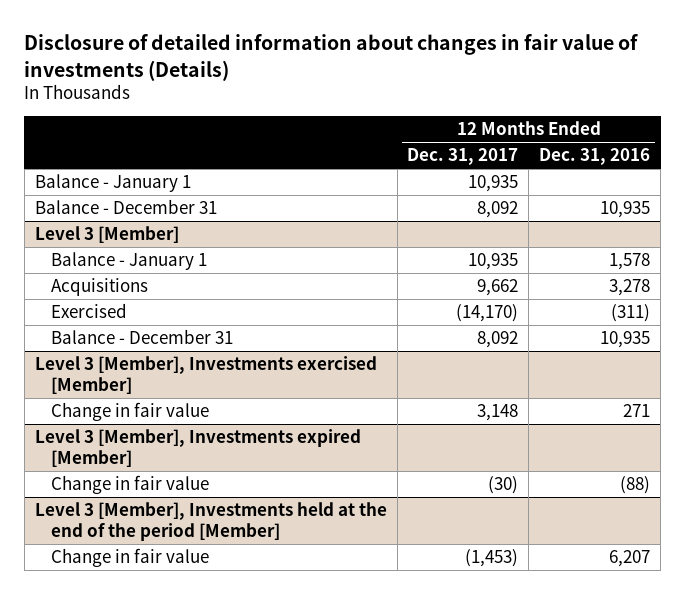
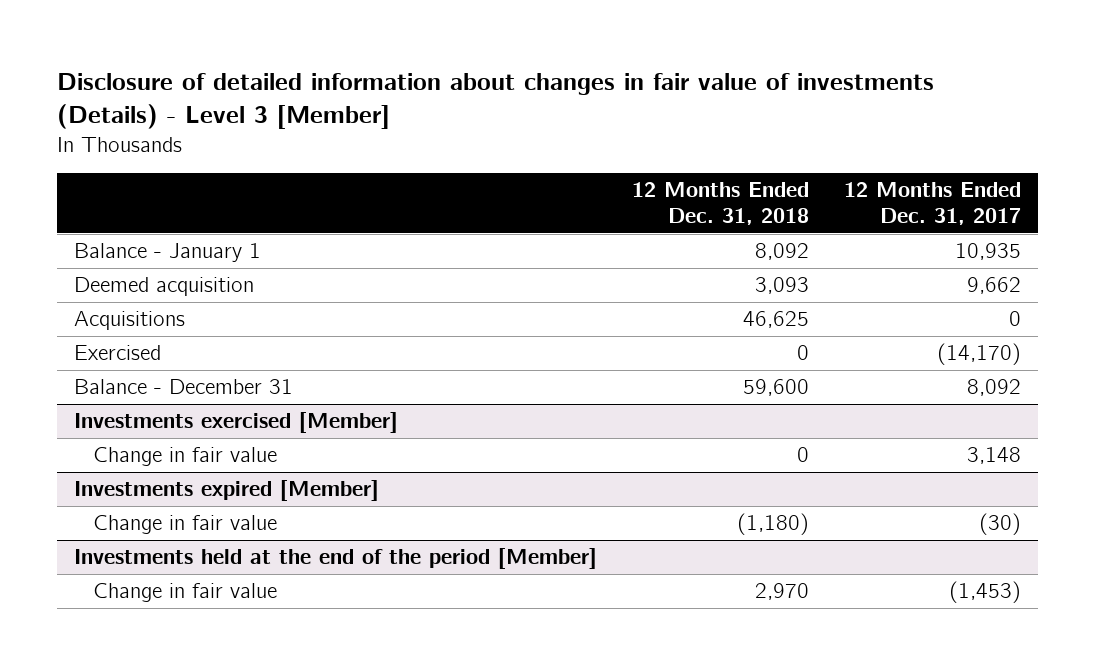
- Disclosure of detailed information about changes in fair value of investments (Details)
+ Disclosure of detailed information about changes in fair value of investments (Details) - Level 3 [Member]
- | 12 Months Ended Dec. 31, 2017 | 12 Months Ended Dec. 31, 2016
+ | 12 Months Ended Dec. 31, 2018 | 12 Months Ended Dec. 31, 2017
- Balance - December 31 | 8,092 | 10,935
- Level 3 [Member]
- Balance - January 1 | 10,935 | 1,578
- Acquisitions | 9,662 | 3,278
+ Deemed acquisition | 3,093 | 9,662
+ Acquisitions | 46,625 | 0
- Level 3 [Member], Investments exercised [Member]
+ Investments exercised [Member]
- Level 3 [Member], Investments expired [Member]
+ Investments expired [Member]
- Level 3 [Member], Investments held at the end of the period [Member]
+ Investments held at the end of the period [Member]

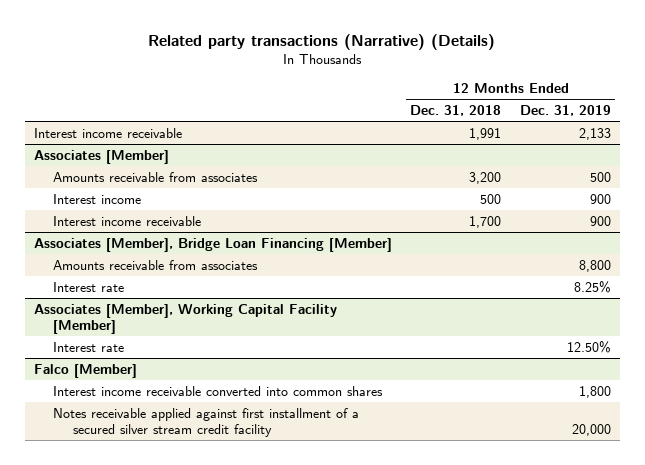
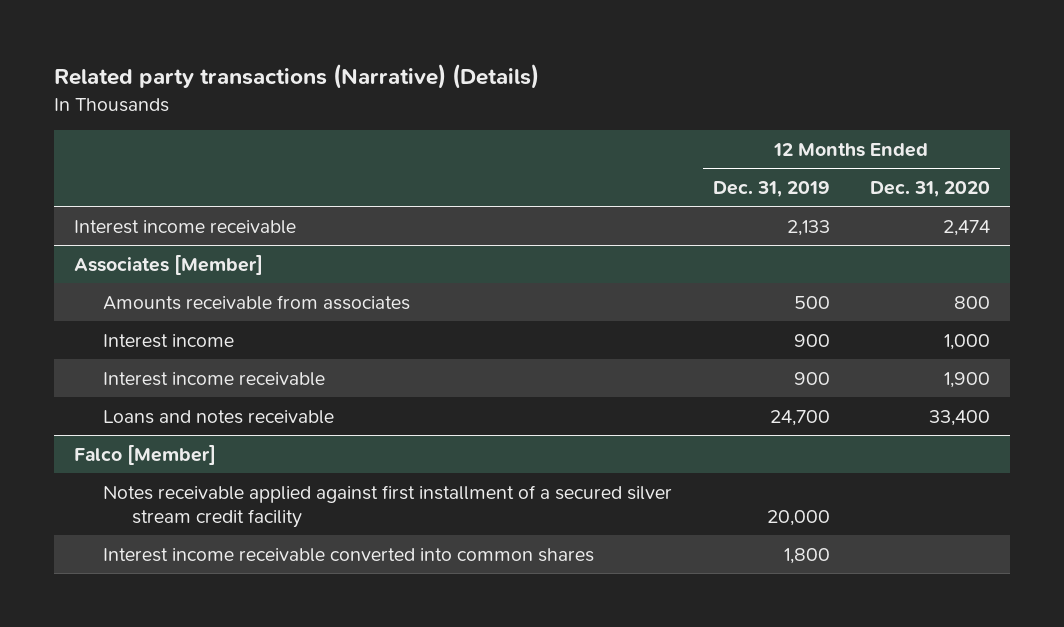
- | 12 Months Ended Dec. 31, 2018 | 12 Months Ended Dec. 31, 2019
+ | 12 Months Ended Dec. 31, 2019 | 12 Months Ended Dec. 31, 2020
- Associates [Member], Bridge Loan Financing [Member]
- Amounts receivable from associates | | 8,800
- Interest rate | | 8.25%
- Associates [Member], Working Capital Facility [Member]
- Interest rate | | 12.50%
@ Associates [Member]
+ Loans and notes receivable | 24,700 | 33,400
@ Falco [Member]
moved down: Interest income receivable converted into common shares | 1,800 |

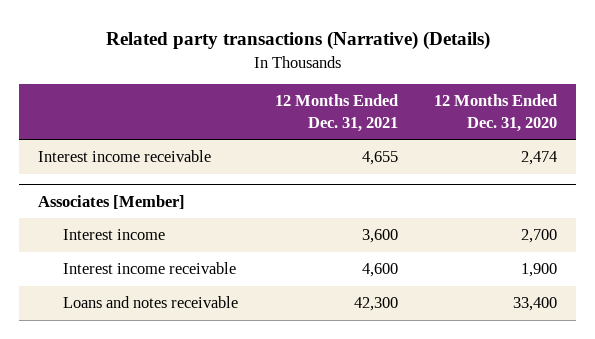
- | 12 Months Ended Dec. 31, 2019 | 12 Months Ended Dec. 31, 2020
+ | 12 Months Ended Dec. 31, 2021 | 12 Months Ended Dec. 31, 2020
@ Associates [Member]
- Amounts receivable from associates | 500 | 800
- Interest income | 900 | 1,000
+ Interest income | 3,600 | 2,700
- Falco [Member]
- Notes receivable applied against first installment of a secured silver stream credit facility | 20,000 |
- Interest income receivable converted into common shares | 1,800 |

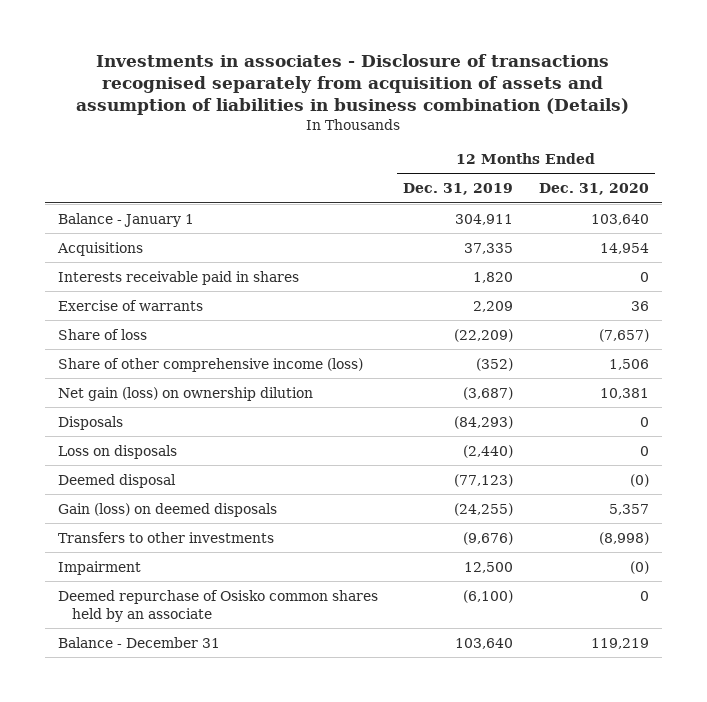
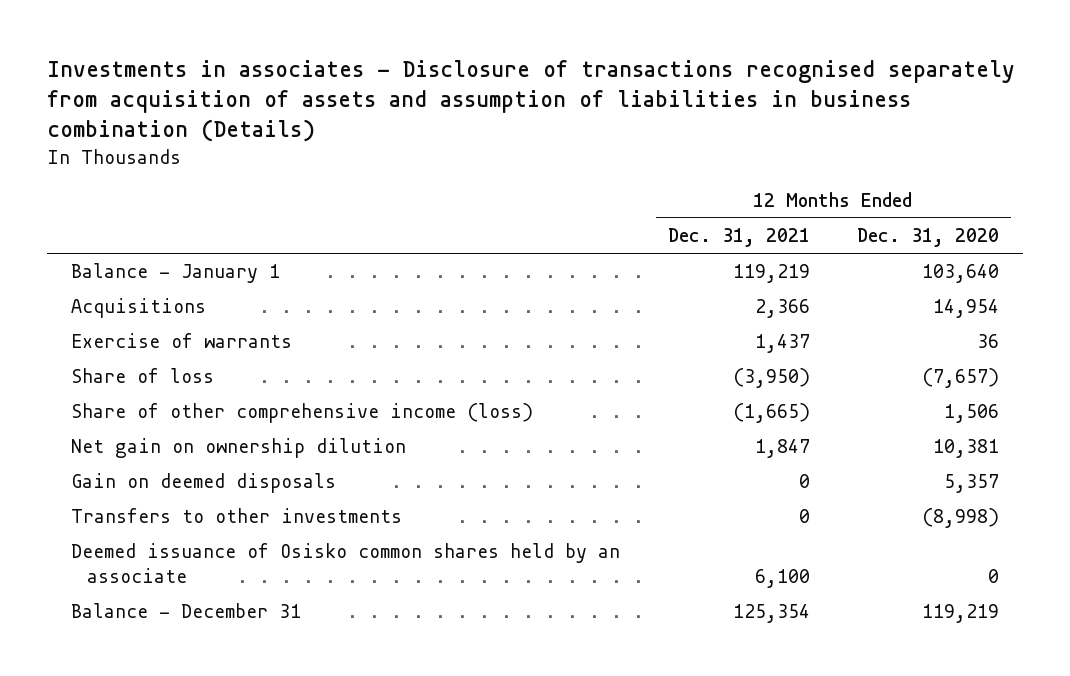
- | 12 Months Ended Dec. 31, 2019 | 12 Months Ended Dec. 31, 2020
+ | 12 Months Ended Dec. 31, 2021 | 12 Months Ended Dec. 31, 2020
- Interests receivable paid in shares | 1,820 | 0
- Net gain (loss) on ownership dilution | (3,687) | 10,381
- Disposals | (84,293) | 0
- Loss on disposals | (2,440) | 0
- Deemed disposal | (77,123) | (0)
- Gain (loss) on deemed disposals | (24,255) | 5,357
+ Net gain on ownership dilution | 1,847 | 10,381
+ Gain on deemed disposals | 0 | 5,357
- Impairment | 12,500 | (0)
- Deemed repurchase of Osisko common shares held by an associate | (6,100) | 0
+ Deemed issuance of Osisko common shares held by an associate | 6,100 | 0

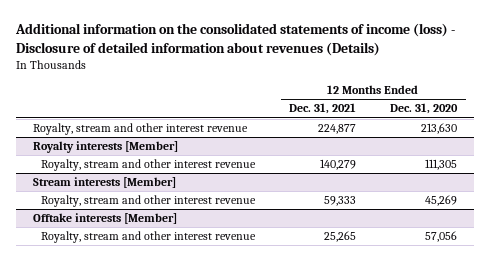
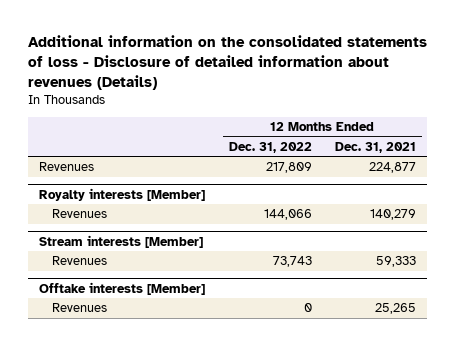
- Additional information on the consolidated statements of income (loss) - Disclosure of detailed information about revenues (Details)
+ Additional information on the consolidated statements of loss - Disclosure of detailed information about revenues (Details)
- | 12 Months Ended Dec. 31, 2021 | 12 Months Ended Dec. 31, 2020
+ | 12 Months Ended Dec. 31, 2022 | 12 Months Ended Dec. 31, 2021
- Royalty, stream and other interest revenue | 224,877 | 213,630
+ Revenues | 217,809 | 224,877
@ Royalty interests [Member]
- Royalty, stream and other interest revenue | 140,279 | 111,305
+ Revenues | 144,066 | 140,279
@ Stream interests [Member]
- Royalty, stream and other interest revenue | 59,333 | 45,269
+ Revenues | 73,743 | 59,333
@ Offtake interests [Member]
- Royalty, stream and other interest revenue | 25,265 | 57,056
+ Revenues | 0 | 25,265

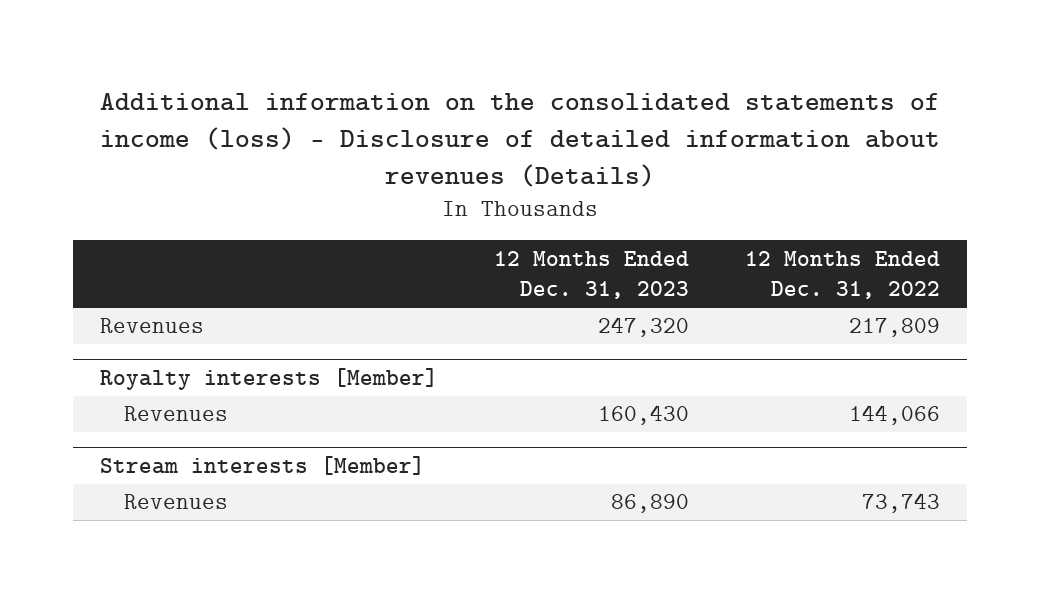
- Additional information on the consolidated statements of loss - Disclosure of detailed information about revenues (Details)
+ Additional information on the consolidated statements of income (loss) - Disclosure of detailed information about revenues (Details)
- | 12 Months Ended Dec. 31, 2022 | 12 Months Ended Dec. 31, 2021
+ | 12 Months Ended Dec. 31, 2023 | 12 Months Ended Dec. 31, 2022
- Offtake interests [Member]
- Revenues | 0 | 25,265

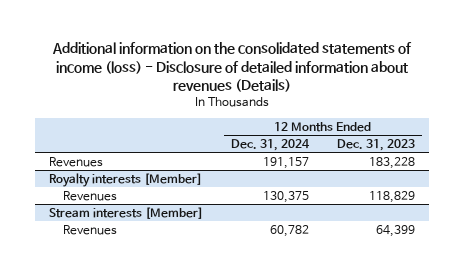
- | 12 Months Ended Dec. 31, 2023 | 12 Months Ended Dec. 31, 2022
+ | 12 Months Ended Dec. 31, 2024 | 12 Months Ended Dec. 31, 2023
- Revenues | 247,320 | 217,809
+ Revenues | 191,157 | 183,228
@ Royalty interests [Member]
- Revenues | 160,430 | 144,066
+ Revenues | 130,375 | 118,829
@ Stream interests [Member]
- Revenues | 86,890 | 73,743
+ Revenues | 60,782 | 64,399

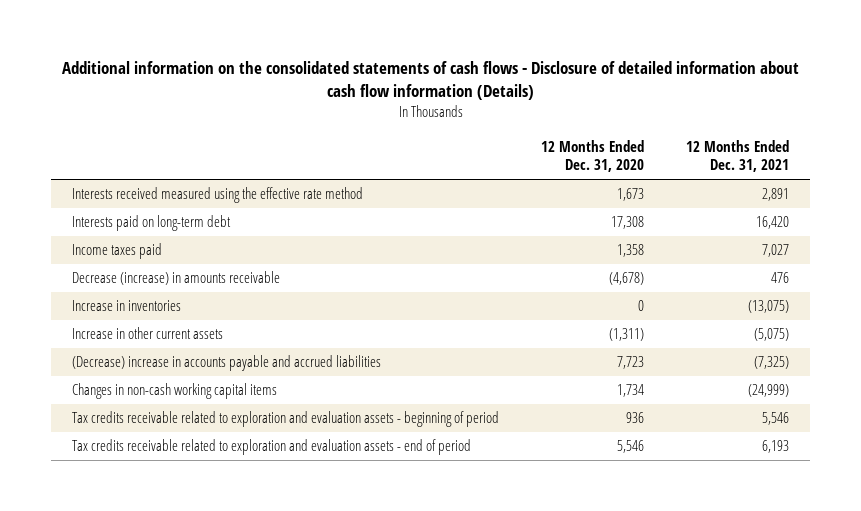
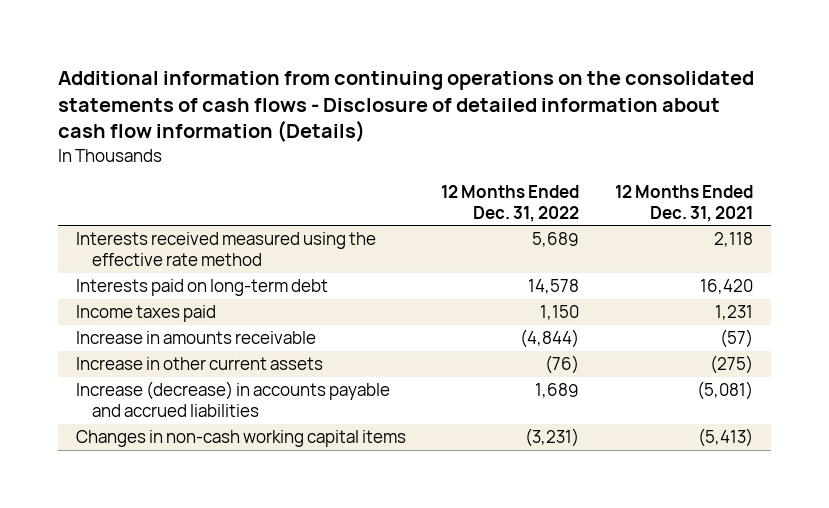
- Additional information on the consolidated statements of cash flows - Disclosure of detailed information about cash flow information (Details)
+ Additional information from continuing operations on the consolidated statements of cash flows - Disclosure of detailed information about cash flow information (Details)
- | 12 Months Ended Dec. 31, 2020 | 12 Months Ended Dec. 31, 2021
+ | 12 Months Ended Dec. 31, 2022 | 12 Months Ended Dec. 31, 2021
- Interests received measured using the effective rate method | 1,673 | 2,891
+ Interests received measured using the effective rate method | 5,689 | 2,118
- Income taxes paid | 1,358 | 7,027
- Decrease (increase) in amounts receivable | (4,678) | 476
- Increase in inventories | 0 | (13,075)
- Increase in other current assets | (1,311) | (5,075)
- (Decrease) increase in accounts payable and accrued liabilities | 7,723 | (7,325)
- Changes in non-cash working capital items | 1,734 | (24,999)
- Tax credits receivable related to exploration and evaluation assets - beginning of period | 936 | 5,546
- Tax credits receivable related to exploration and evaluation assets - end of period | 5,546 | 6,193
+ Income taxes paid | 1,150 | 1,231
+ Increase in amounts receivable | (4,844) | (57)
+ Increase in other current assets | (76) | (275)
+ Increase (decrease) in accounts payable and accrued liabilities | 1,689 | (5,081)
+ Changes in non-cash working capital items | (3,231) | (5,413)

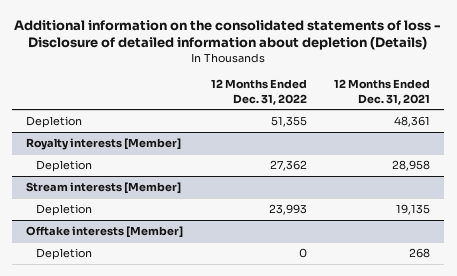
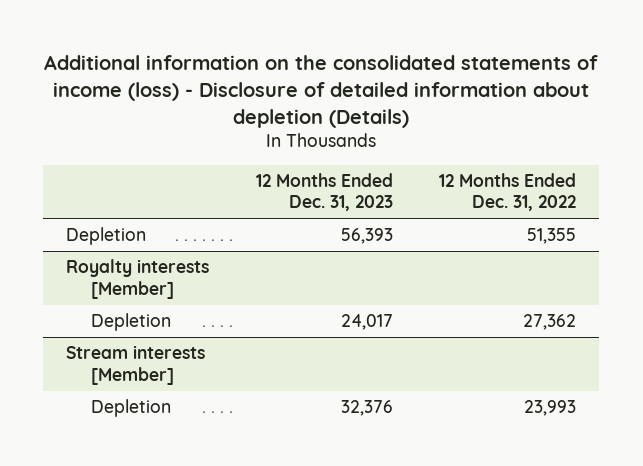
- Additional information on the consolidated statements of loss - Disclosure of detailed information about depletion (Details)
+ Additional information on the consolidated statements of income (loss) - Disclosure of detailed information about depletion (Details)
- | 12 Months Ended Dec. 31, 2022 | 12 Months Ended Dec. 31, 2021
+ | 12 Months Ended Dec. 31, 2023 | 12 Months Ended Dec. 31, 2022
- Offtake interests [Member]
- Depletion | 0 | 268

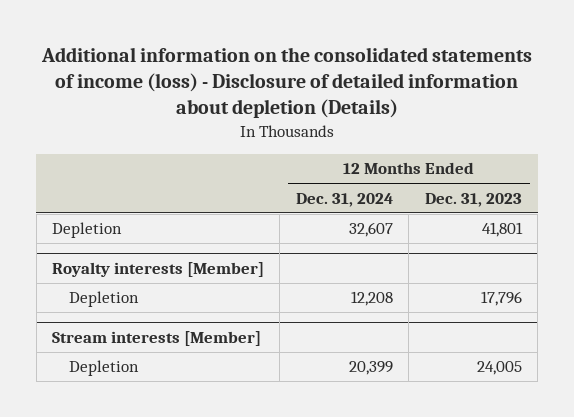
- | 12 Months Ended Dec. 31, 2023 | 12 Months Ended Dec. 31, 2022
+ | 12 Months Ended Dec. 31, 2024 | 12 Months Ended Dec. 31, 2023
- Depletion | 56,393 | 51,355
+ Depletion | 32,607 | 41,801
@ Royalty interests [Member]
- Depletion | 24,017 | 27,362
+ Depletion | 12,208 | 17,796
@ Stream interests [Member]
- Depletion | 32,376 | 23,993
+ Depletion | 20,399 | 24,005

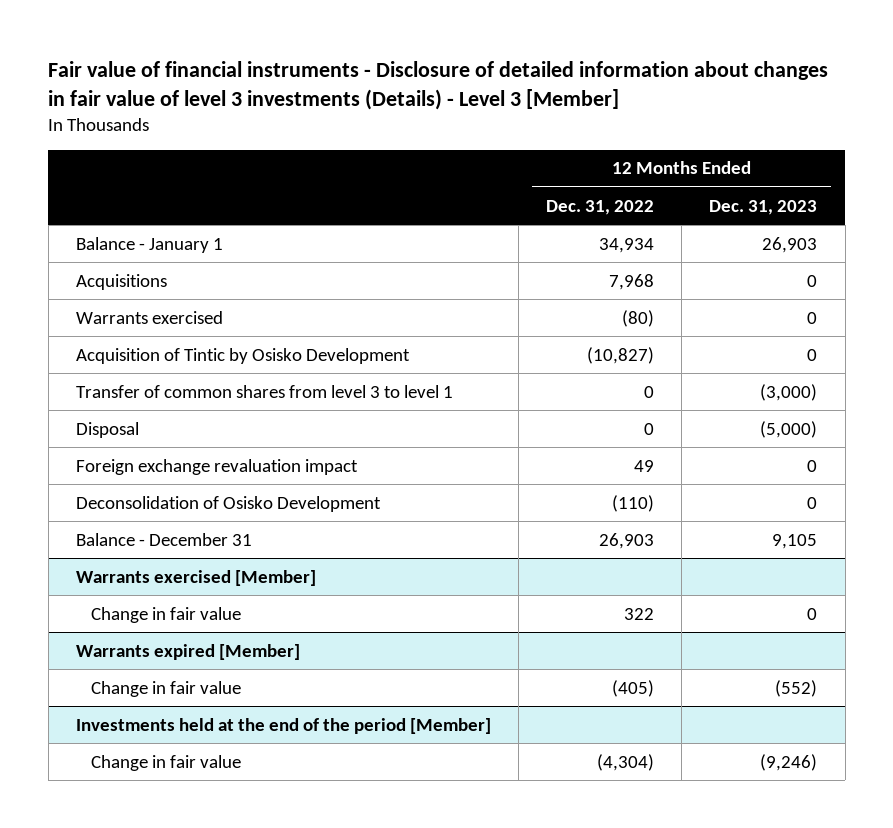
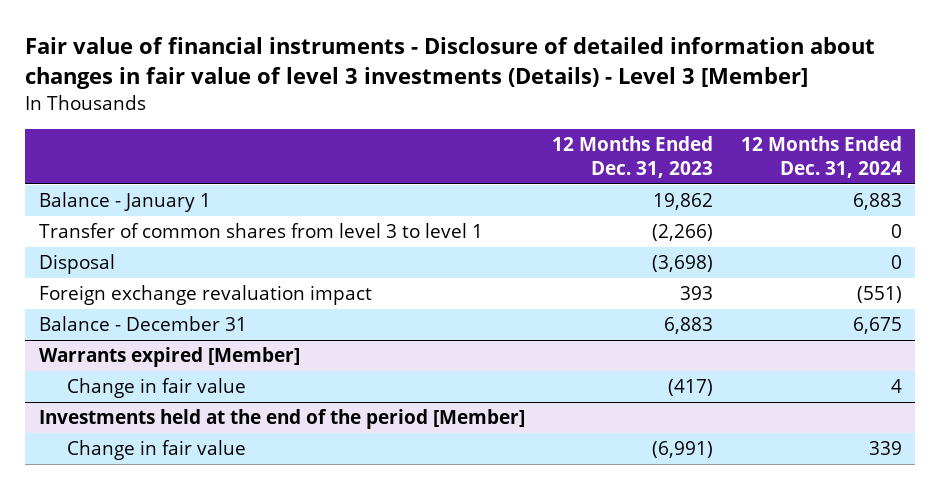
- | 12 Months Ended Dec. 31, 2022 | 12 Months Ended Dec. 31, 2023
+ | 12 Months Ended Dec. 31, 2023 | 12 Months Ended Dec. 31, 2024
- Balance - January 1 | 34,934 | 26,903
- Acquisitions | 7,968 | 0
- Warrants exercised | (80) | 0
- Acquisition of Tintic by Osisko Development | (10,827) | 0
- Transfer of common shares from level 3 to level 1 | 0 | (3,000)
- Disposal | 0 | (5,000)
- Foreign exchange revaluation impact | 49 | 0
- Deconsolidation of Osisko Development | (110) | 0
- Balance - December 31 | 26,903 | 9,105
- Warrants exercised [Member]
- Change in fair value | 322 | 0
+ Balance - January 1 | 19,862 | 6,883
+ Transfer of common shares from level 3 to level 1 | (2,266) | 0
+ Disposal | (3,698) | 0
+ Foreign exchange revaluation impact | 393 | (551)
+ Balance - December 31 | 6,883 | 6,675
@ Warrants expired [Member]
- Change in fair value | (405) | (552)
+ Change in fair value | (417) | 4
@ Investments held at the end of the period [Member]
- Change in fair value | (4,304) | (9,246)
+ Change in fair value | (6,991) | 339

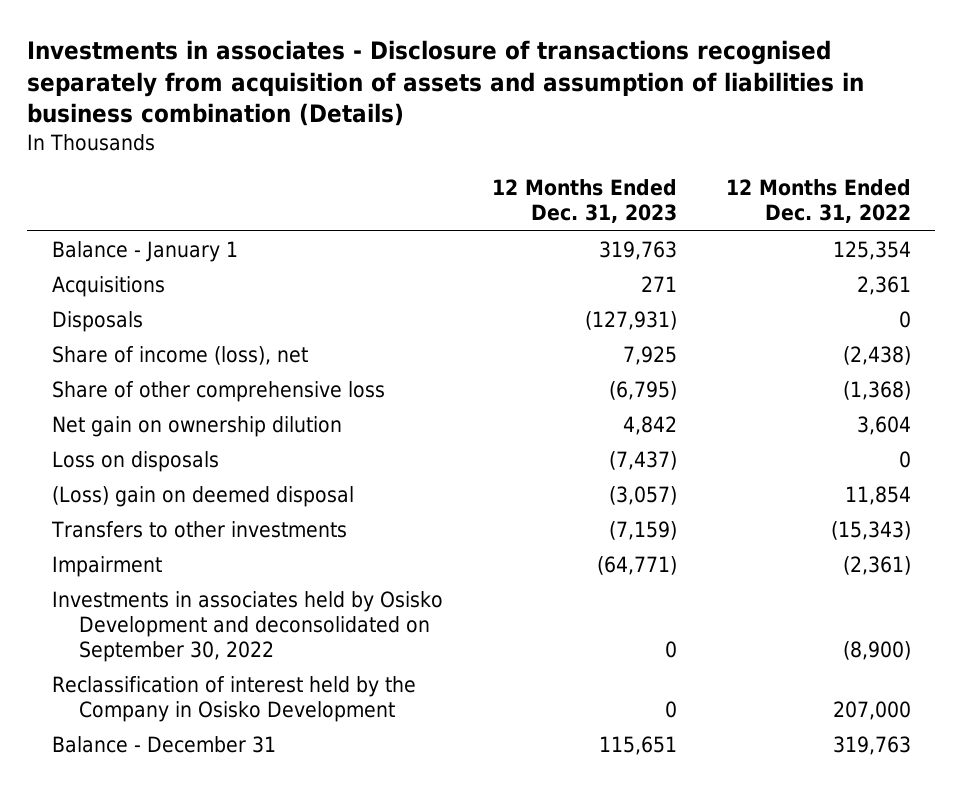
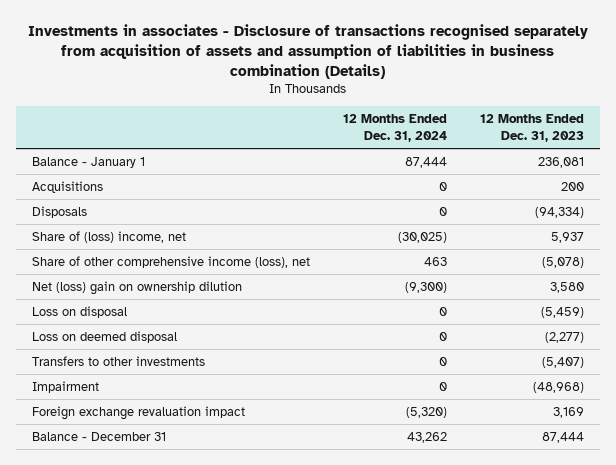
- | 12 Months Ended Dec. 31, 2023 | 12 Months Ended Dec. 31, 2022
+ | 12 Months Ended Dec. 31, 2024 | 12 Months Ended Dec. 31, 2023
- Balance - January 1 | 319,763 | 125,354
- Acquisitions | 271 | 2,361
- Disposals | (127,931) | 0
- Share of income (loss), net | 7,925 | (2,438)
- Share of other comprehensive loss | (6,795) | (1,368)
- Net gain on ownership dilution | 4,842 | 3,604
- Loss on disposals | (7,437) | 0
- (Loss) gain on deemed disposal | (3,057) | 11,854
- Transfers to other investments | (7,159) | (15,343)
- Impairment | (64,771) | (2,361)
- Investments in associates held by Osisko Development and deconsolidated on September 30, 2022 | 0 | (8,900)
- Reclassification of interest held by the Company in Osisko Development | 0 | 207,000
- Balance - December 31 | 115,651 | 319,763
+ Balance - January 1 | 87,444 | 236,081
+ Acquisitions | 0 | 200
+ Disposals | 0 | (94,334)
+ Share of (loss) income, net | (30,025) | 5,937
+ Share of other comprehensive income (loss), net | 463 | (5,078)
+ Net (loss) gain on ownership dilution | (9,300) | 3,580
+ Loss on disposal | 0 | (5,459)
+ Loss on deemed disposal | 0 | (2,277)
+ Transfers to other investments | 0 | (5,407)
+ Impairment | 0 | (48,968)
+ Foreign exchange revaluation impact | (5,320) | 3,169
+ Balance - December 31 | 43,262 | 87,444

